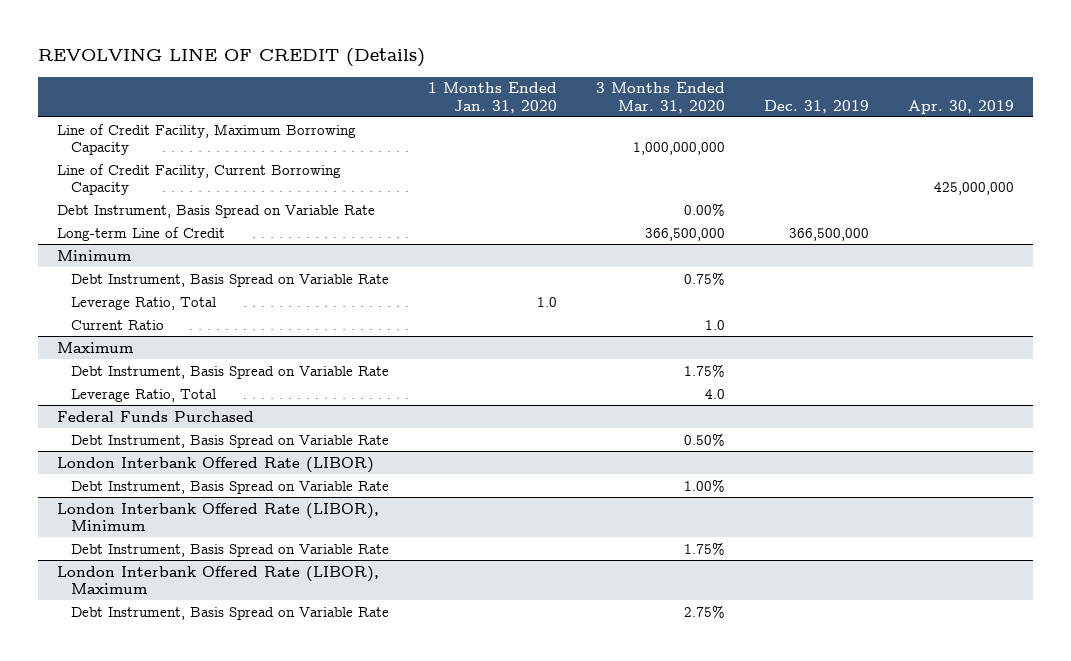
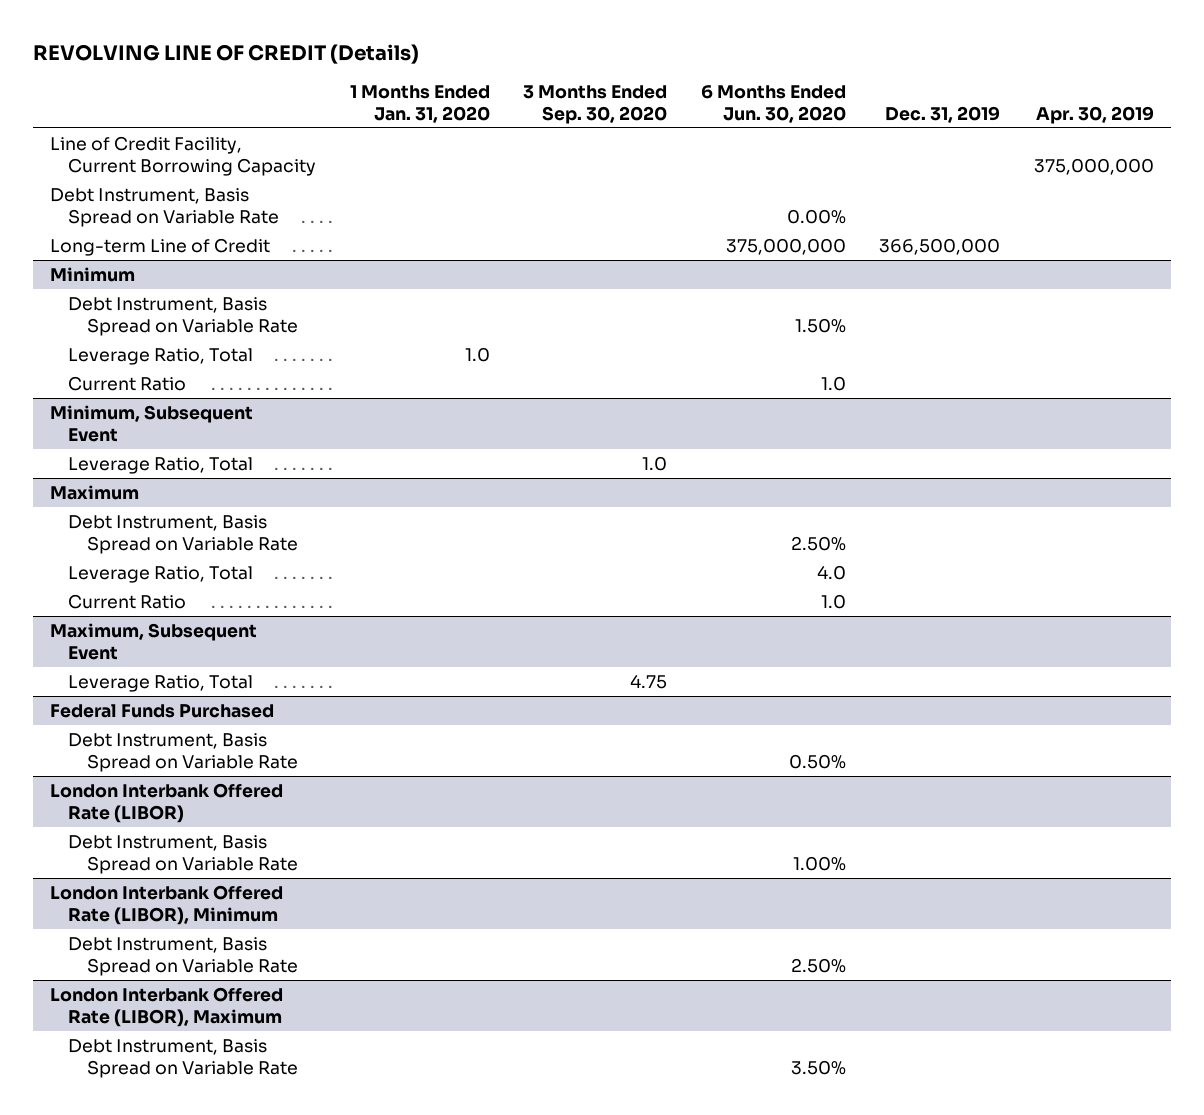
- | 1 Months Ended Jan. 31, 2020 | 3 Months Ended Mar. 31, 2020 | Dec. 31, 2019 | Apr. 30, 2019
+ | 1 Months Ended Jan. 31, 2020 | 3 Months Ended Sep. 30, 2020 | 6 Months Ended Jun. 30, 2020 | Dec. 31, 2019 | Apr. 30, 2019
- Line of Credit Facility, Maximum Borrowing Capacity | | 1,000,000,000 | |
- Line of Credit Facility, Current Borrowing Capacity | | | | 425,000,000
+ Line of Credit Facility, Current Borrowing Capacity | | | | | 375,000,000
+ Minimum, Subsequent Event
+ Leverage Ratio, Total | | 1.0 | | |
@ Maximum
+ Current Ratio | | | 1.0 | |
+ Maximum, Subsequent Event
+ Leverage Ratio, Total | | 4.75 | | |

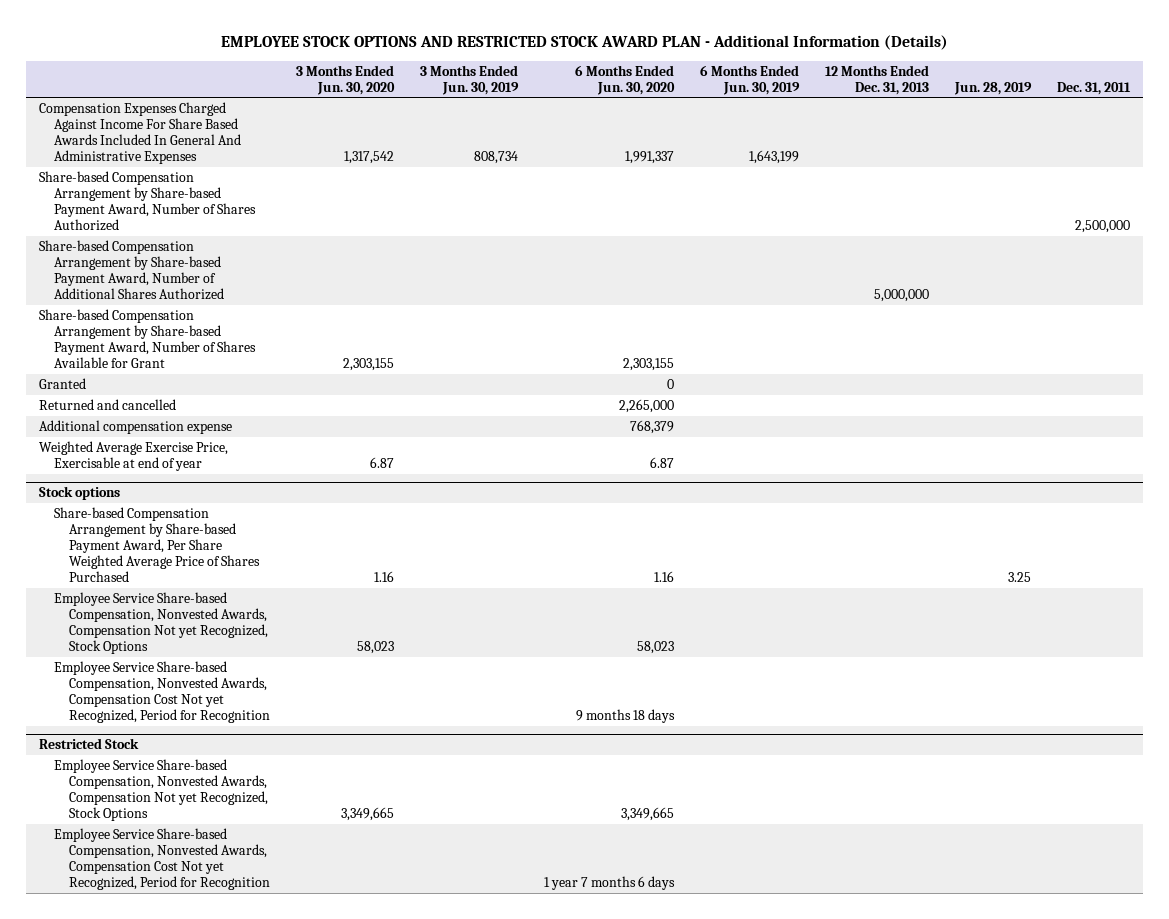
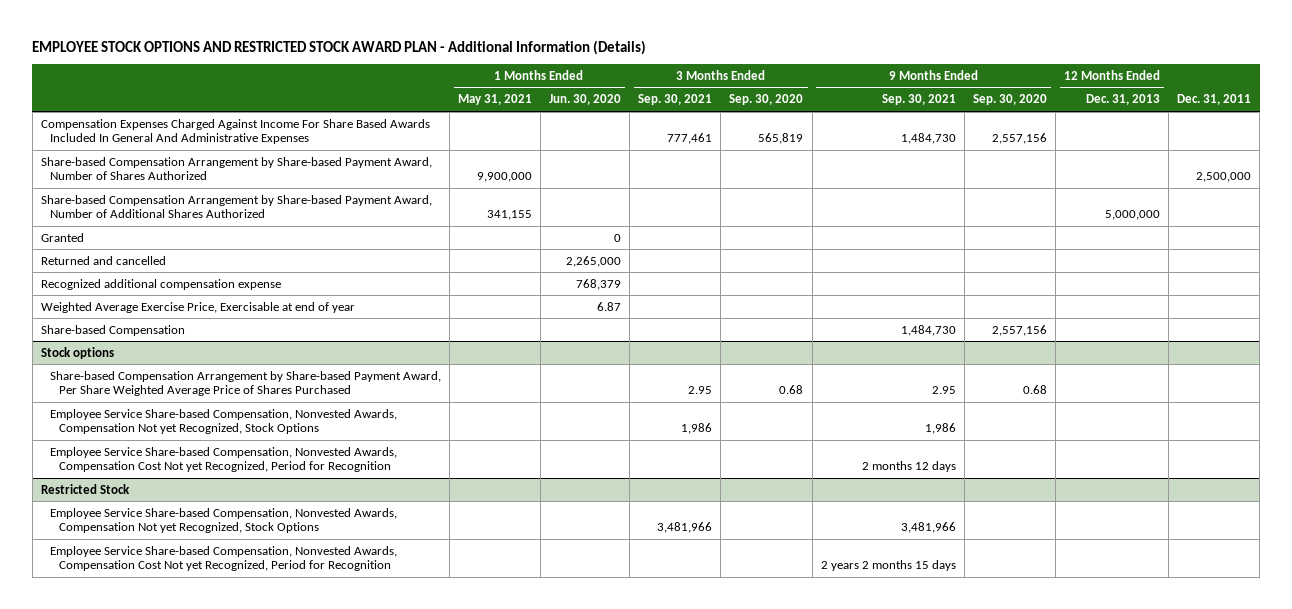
- | 3 Months Ended Jun. 30, 2020 | 3 Months Ended Jun. 30, 2019 | 6 Months Ended Jun. 30, 2020 | 6 Months Ended Jun. 30, 2019 | 12 Months Ended Dec. 31, 2013 | Jun. 28, 2019 | Dec. 31, 2011
+ | 1 Months Ended May 31, 2021 | 1 Months Ended Jun. 30, 2020 | 3 Months Ended Sep. 30, 2021 | 3 Months Ended Sep. 30, 2020 | 9 Months Ended Sep. 30, 2021 | 9 Months Ended Sep. 30, 2020 | 12 Months Ended Dec. 31, 2013 | Dec. 31, 2011
- Share-based Compensation Arrangement by Share-based Payment Award, Number of Shares Available for Grant | 2,303,155 | | 2,303,155 | | | |
- Additional compensation expense | | | 768,379 | | | |
+ Recognized additional compensation expense | | 768,379 | | | | | |
+ Share-based Compensation | | | | | 1,484,730 | 2,557,156 | |

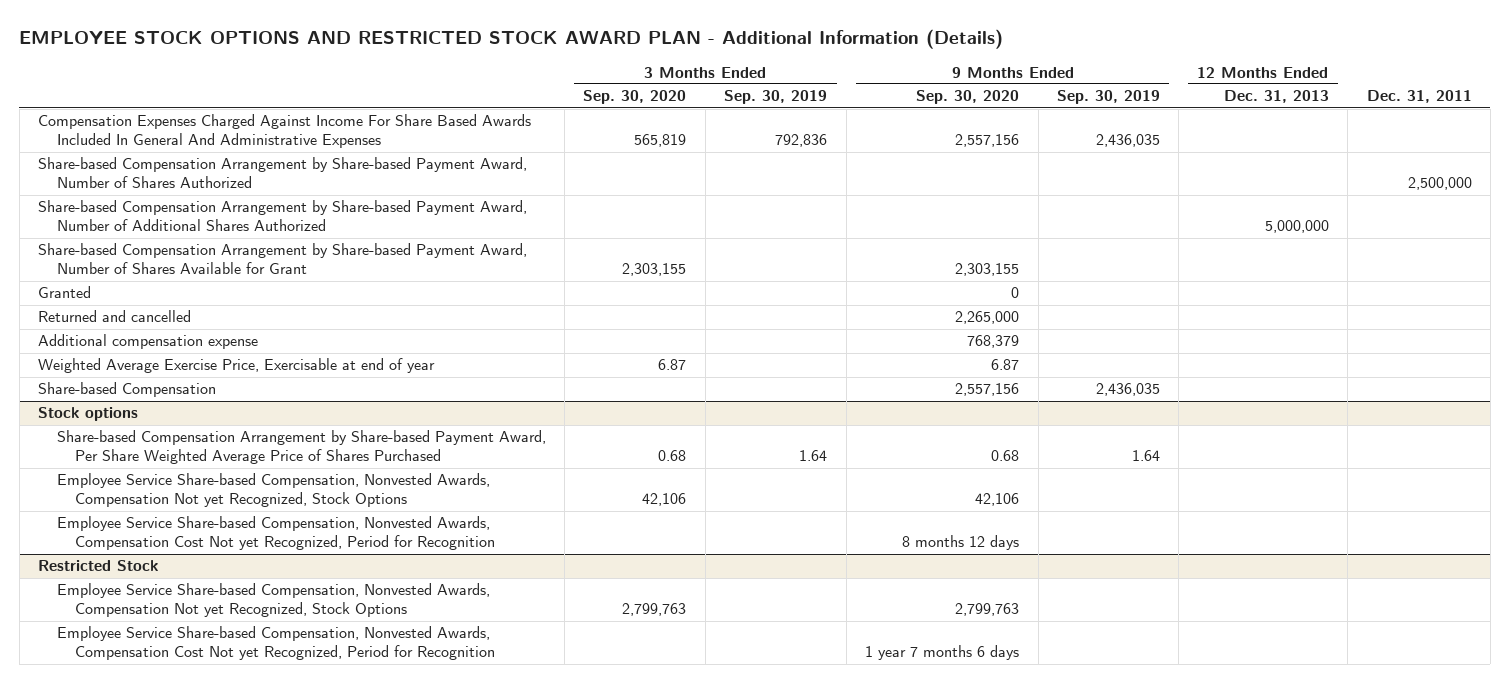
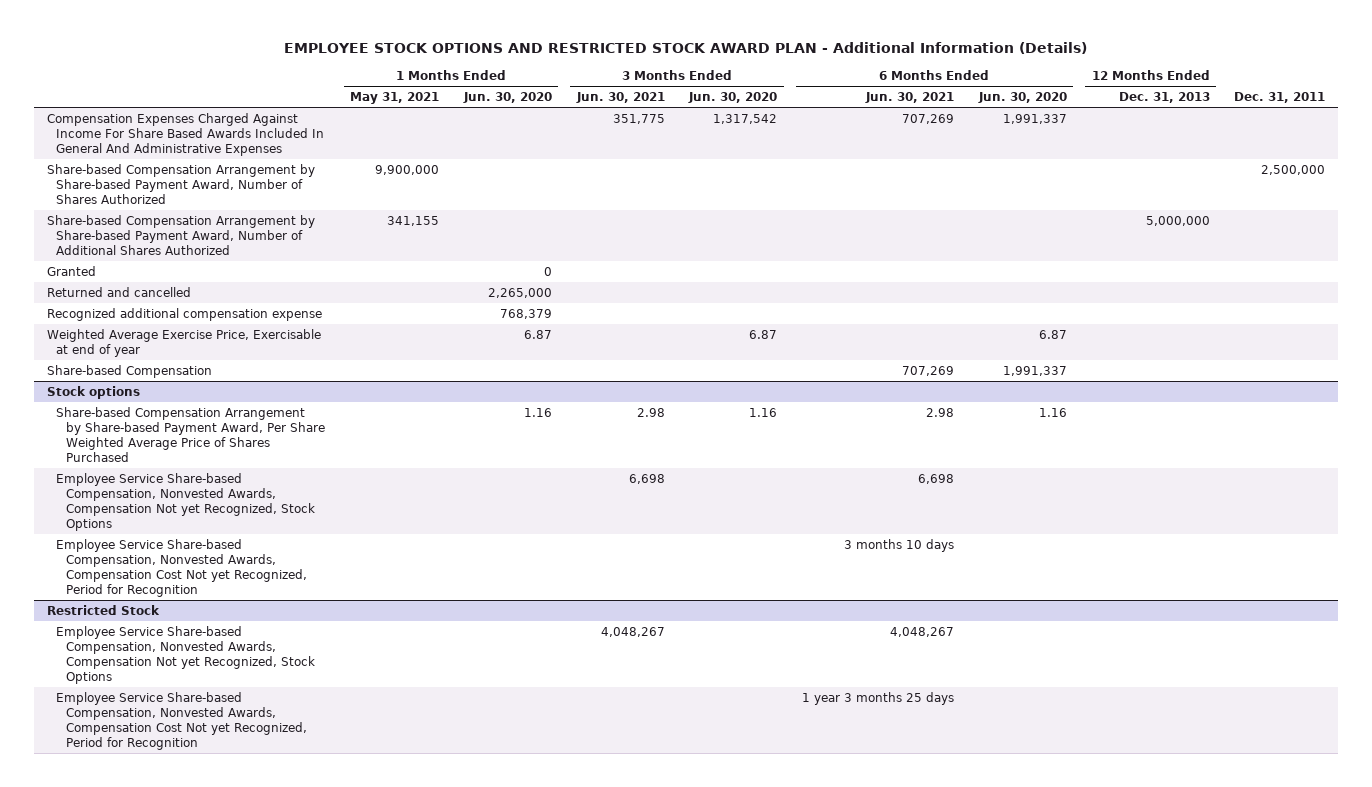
- | 3 Months Ended Sep. 30, 2020 | 3 Months Ended Sep. 30, 2019 | 9 Months Ended Sep. 30, 2020 | 9 Months Ended Sep. 30, 2019 | 12 Months Ended Dec. 31, 2013 | Dec. 31, 2011
+ | 1 Months Ended May 31, 2021 | 1 Months Ended Jun. 30, 2020 | 3 Months Ended Jun. 30, 2021 | 3 Months Ended Jun. 30, 2020 | 6 Months Ended Jun. 30, 2021 | 6 Months Ended Jun. 30, 2020 | 12 Months Ended Dec. 31, 2013 | Dec. 31, 2011
- Share-based Compensation Arrangement by Share-based Payment Award, Number of Shares Available for Grant | 2,303,155 | | 2,303,155 | | |
- Additional compensation expense | | | 768,379 | | |
+ Recognized additional compensation expense | | 768,379 | | | | | |

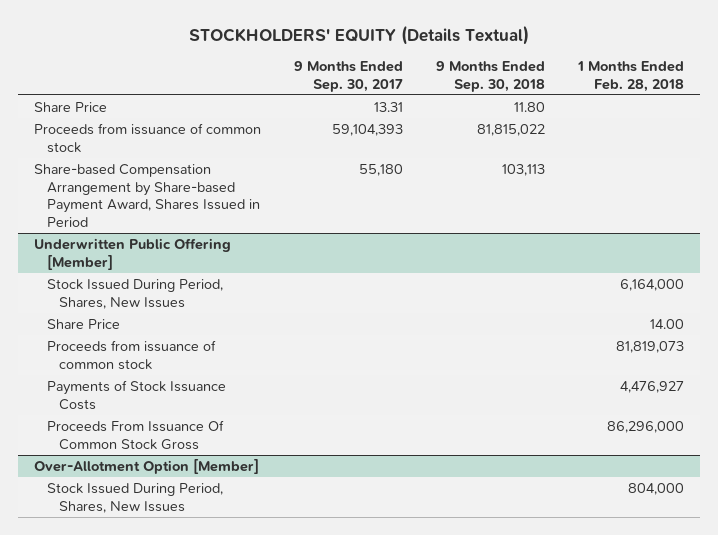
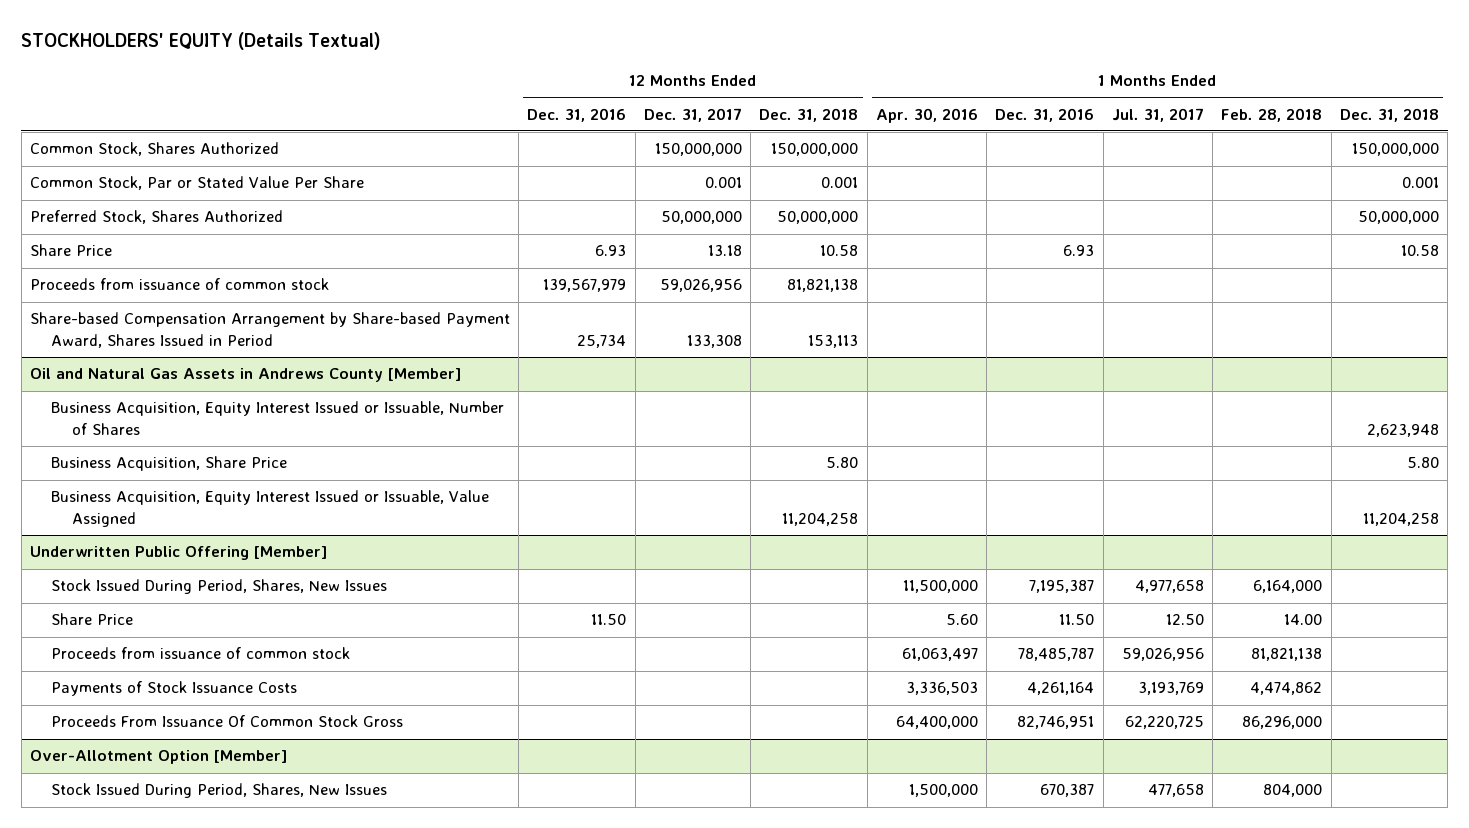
- | 9 Months Ended Sep. 30, 2017 | 9 Months Ended Sep. 30, 2018 | 1 Months Ended Feb. 28, 2018
+ | 12 Months Ended Dec. 31, 2016 | 12 Months Ended Dec. 31, 2017 | 12 Months Ended Dec. 31, 2018 | 1 Months Ended Apr. 30, 2016 | 1 Months Ended Dec. 31, 2016 | 1 Months Ended Jul. 31, 2017 | 1 Months Ended Feb. 28, 2018 | 1 Months Ended Dec. 31, 2018
+ Common Stock, Shares Authorized | | 150,000,000 | 150,000,000 | | | | | 150,000,000
+ Common Stock, Par or Stated Value Per Share | | 0.001 | 0.001 | | | | | 0.001
+ Preferred Stock, Shares Authorized | | 50,000,000 | 50,000,000 | | | | | 50,000,000
+ Oil and Natural Gas Assets in Andrews County [Member]
+ Business Acquisition, Equity Interest Issued or Issuable, Number of Shares | | | | | | | | 2,623,948
+ Business Acquisition, Share Price | | | 5.80 | | | | | 5.80
+ Business Acquisition, Equity Interest Issued or Issuable, Value Assigned | | | 11,204,258 | | | | | 11,204,258
@ Underwritten Public Offering [Member]
- Proceeds from issuance of common stock | | | 81,819,073
- Payments of Stock Issuance Costs | | | 4,476,927
+ Proceeds from issuance of common stock | | | | 61,063,497 | 78,485,787 | 59,026,956 | 81,821,138 |
+ Payments of Stock Issuance Costs | | | | 3,336,503 | 4,261,164 | 3,193,769 | 4,474,862 |

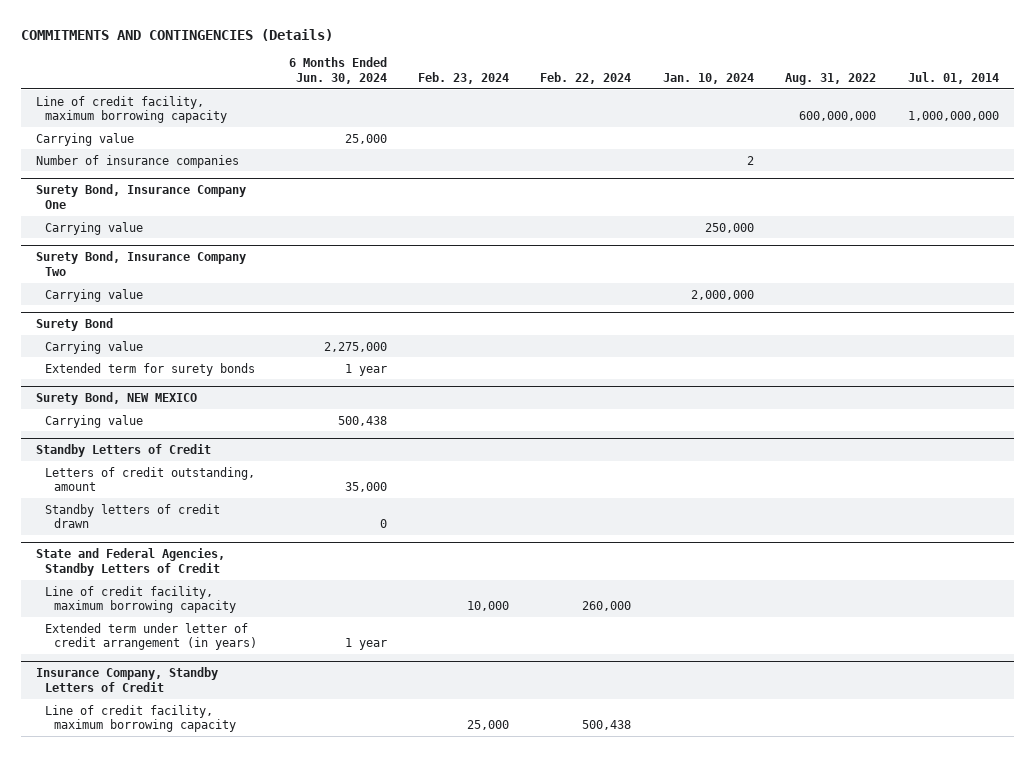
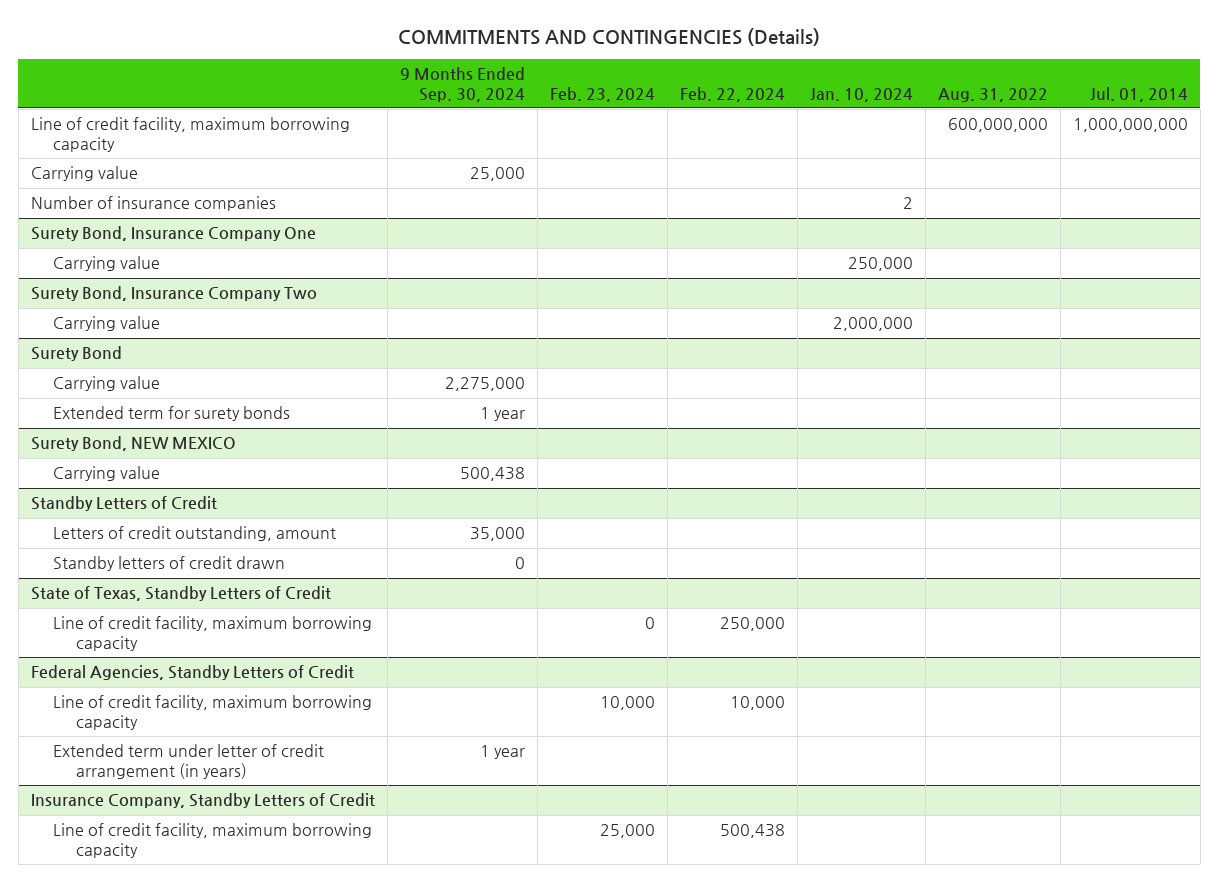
- | 6 Months Ended Jun. 30, 2024 | Feb. 23, 2024 | Feb. 22, 2024 | Jan. 10, 2024 | Aug. 31, 2022 | Jul. 01, 2014
+ | 9 Months Ended Sep. 30, 2024 | Feb. 23, 2024 | Feb. 22, 2024 | Jan. 10, 2024 | Aug. 31, 2022 | Jul. 01, 2014
- State and Federal Agencies, Standby Letters of Credit
- Line of credit facility, maximum borrowing capacity | | 10,000 | 260,000 | | |
+ State of Texas, Standby Letters of Credit
+ Line of credit facility, maximum borrowing capacity | | 0 | 250,000 | | |
+ Federal Agencies, Standby Letters of Credit
+ Line of credit facility, maximum borrowing capacity | | 10,000 | 10,000 | | |

